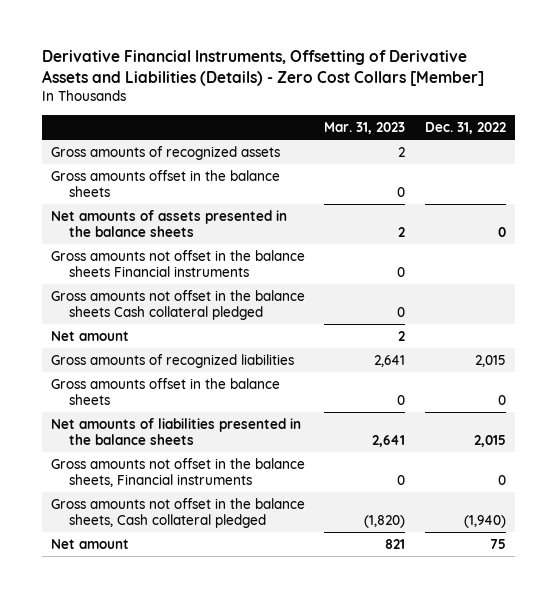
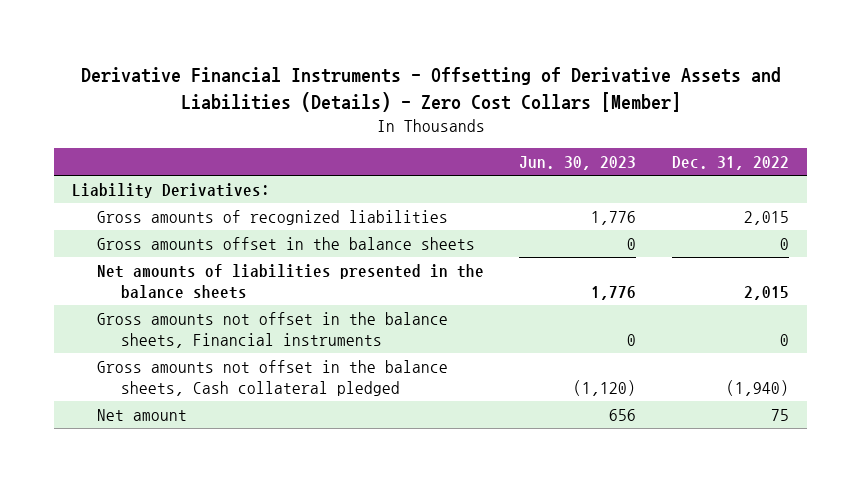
- Derivative Financial Instruments, Offsetting of Derivative Assets and Liabilities (Details) - Zero Cost Collars [Member]
+ Derivative Financial Instruments - Offsetting of Derivative Assets and Liabilities (Details) - Zero Cost Collars [Member]
- | Mar. 31, 2023 | Dec. 31, 2022
+ | Jun. 30, 2023 | Dec. 31, 2022
- Gross amounts of recognized assets | 2 |
- Gross amounts offset in the balance sheets | 0 |
- Net amounts of assets presented in the balance sheets | 2 | 0
- Gross amounts not offset in the balance sheets Financial instruments | 0 |
- Gross amounts not offset in the balance sheets Cash collateral pledged | 0 |
- Net amount | 2 |
+ Liability Derivatives:

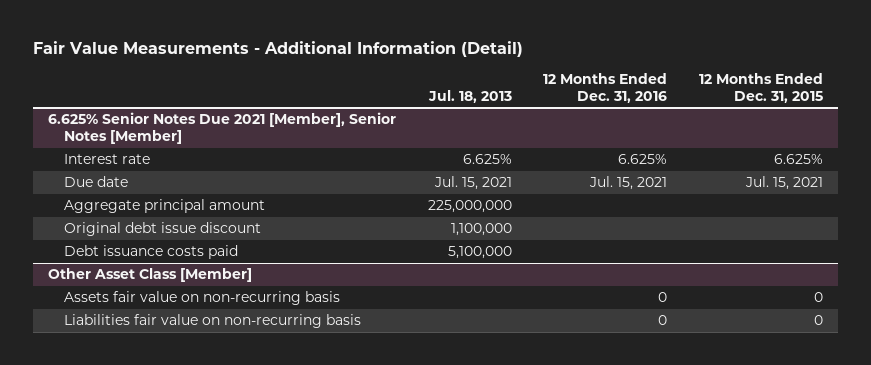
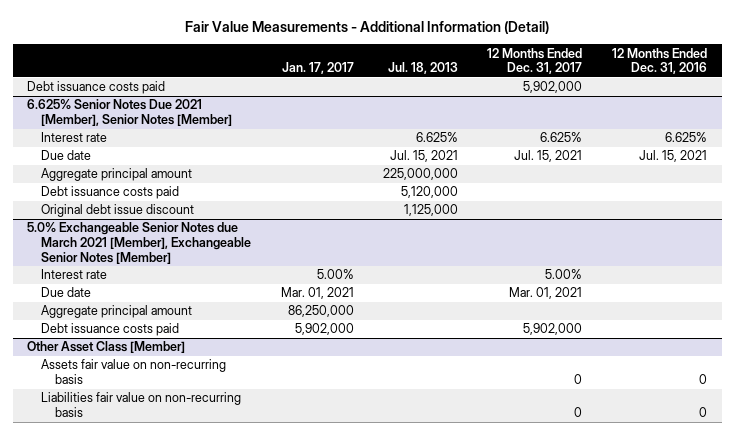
- | Jul. 18, 2013 | 12 Months Ended Dec. 31, 2016 | 12 Months Ended Dec. 31, 2015
+ | Jan. 17, 2017 | Jul. 18, 2013 | 12 Months Ended Dec. 31, 2017 | 12 Months Ended Dec. 31, 2016
+ Debt issuance costs paid | | | 5,902,000 |
@ 6.625% Senior Notes Due 2021 [Member], Senior Notes [Member]
- Original debt issue discount | 1,100,000 | |
- Debt issuance costs paid | 5,100,000 | |
+ Debt issuance costs paid | | 5,120,000 | |
+ Original debt issue discount | | 1,125,000 | |
+ 5.0% Exchangeable Senior Notes due March 2021 [Member], Exchangeable Senior Notes [Member]
+ Interest rate | 5.00% | | 5.00% |
+ Due date | Mar. 01, 2021 | | Mar. 01, 2021 |
+ Aggregate principal amount | 86,250,000 | | |
+ Debt issuance costs paid | 5,902,000 | | 5,902,000 |

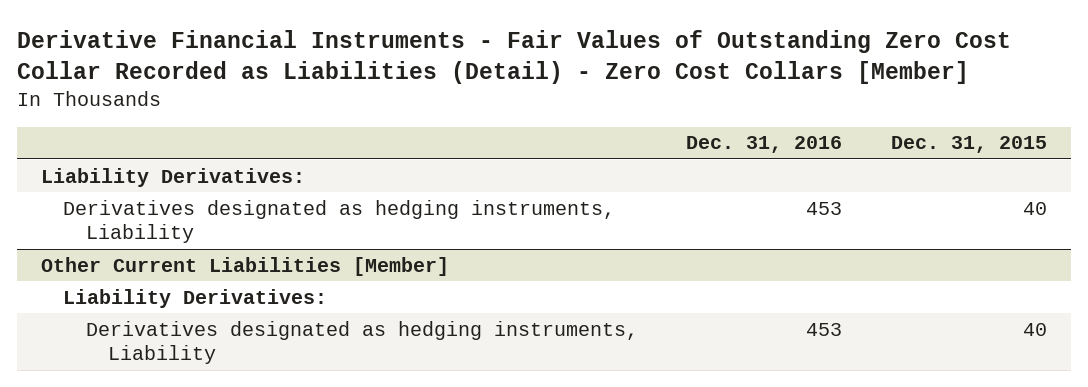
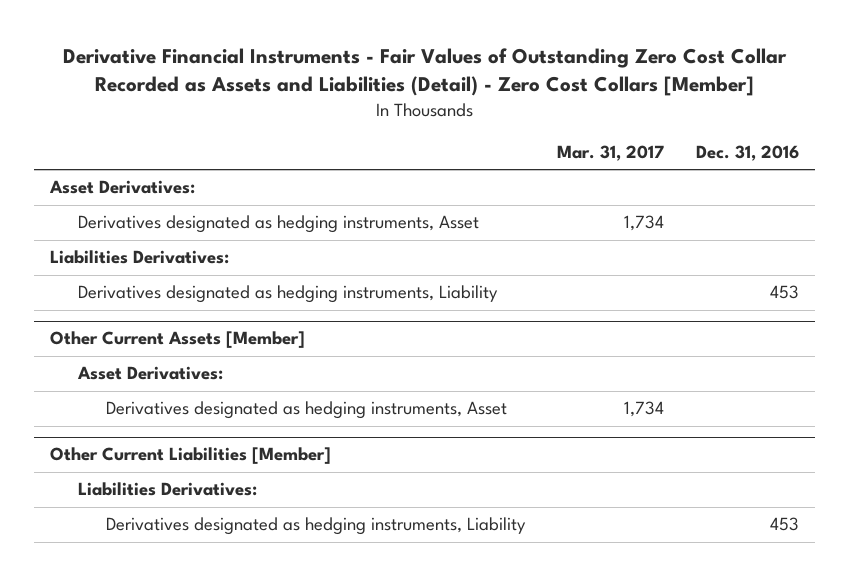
- Derivative Financial Instruments - Fair Values of Outstanding Zero Cost Collar Recorded as Liabilities (Detail) - Zero Cost Collars [Member]
+ Derivative Financial Instruments - Fair Values of Outstanding Zero Cost Collar Recorded as Assets and Liabilities (Detail) - Zero Cost Collars [Member]
- | Dec. 31, 2016 | Dec. 31, 2015
+ | Mar. 31, 2017 | Dec. 31, 2016
- Liability Derivatives:
+ Asset Derivatives:
+ Derivatives designated as hedging instruments, Asset | 1,734 |
+ Liabilities Derivatives:
+ Other Current Assets [Member]
+ Asset Derivatives:
+ Derivatives designated as hedging instruments, Asset | 1,734 |
@ Other Current Liabilities [Member]
- Liability Derivatives:
+ Liabilities Derivatives:

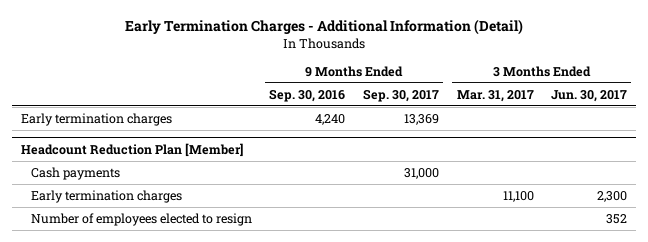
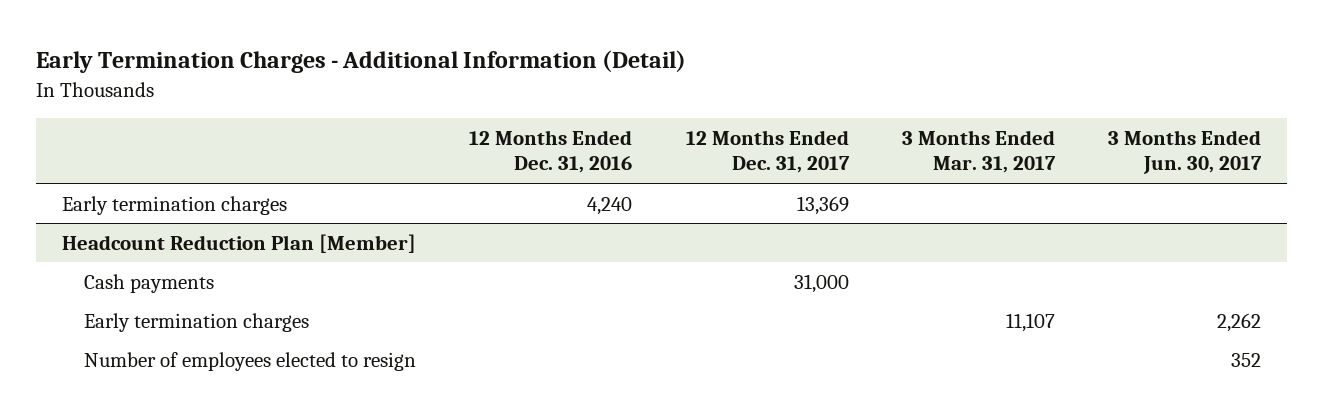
- | 9 Months Ended Sep. 30, 2016 | 9 Months Ended Sep. 30, 2017 | 3 Months Ended Mar. 31, 2017 | 3 Months Ended Jun. 30, 2017
+ | 12 Months Ended Dec. 31, 2016 | 12 Months Ended Dec. 31, 2017 | 3 Months Ended Mar. 31, 2017 | 3 Months Ended Jun. 30, 2017
@ Headcount Reduction Plan [Member]
- Early termination charges | | | 11,100 | 2,300
+ Early termination charges | | | 11,107 | 2,262

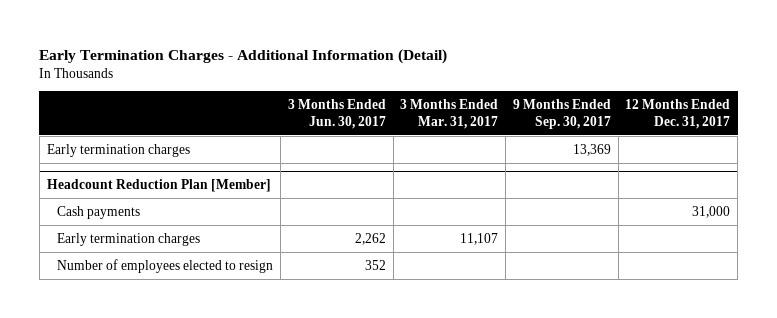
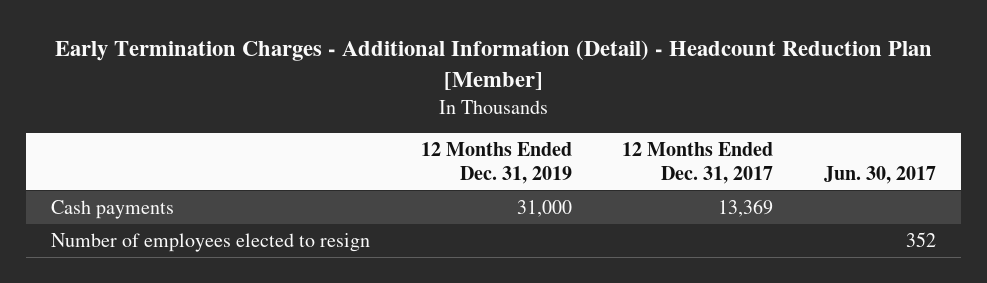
- Early Termination Charges - Additional Information (Detail)
+ Early Termination Charges - Additional Information (Detail) - Headcount Reduction Plan [Member]
- | 3 Months Ended Jun. 30, 2017 | 3 Months Ended Mar. 31, 2017 | 9 Months Ended Sep. 30, 2017 | 12 Months Ended Dec. 31, 2017
+ | 12 Months Ended Dec. 31, 2019 | 12 Months Ended Dec. 31, 2017 | Jun. 30, 2017
- Early termination charges | | | 13,369 |
- Headcount Reduction Plan [Member]
- Cash payments | | | | 31,000
- Early termination charges | 2,262 | 11,107 | |
- Number of employees elected to resign | 352 | | |
+ Cash payments | 31,000 | 13,369 |
+ Number of employees elected to resign | | | 352

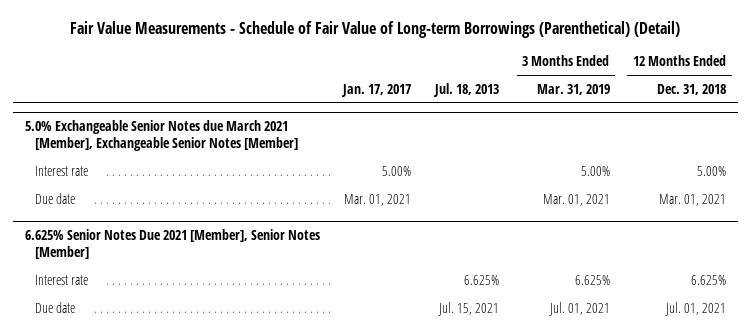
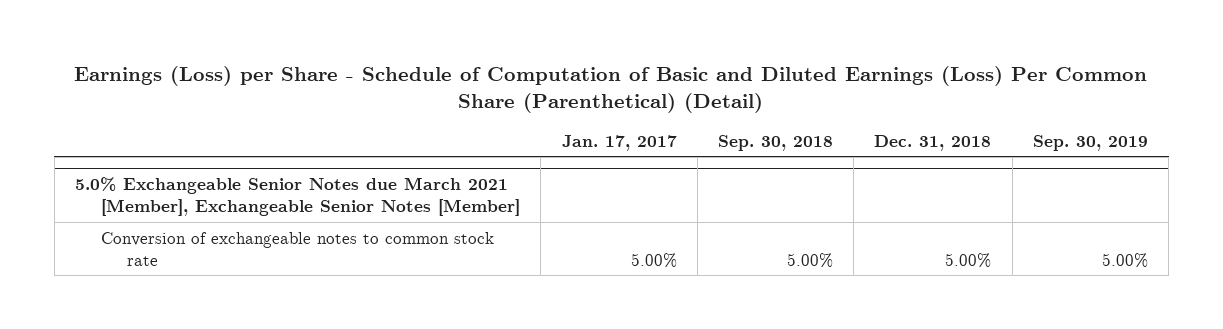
- Fair Value Measurements - Schedule of Fair Value of Long-term Borrowings (Parenthetical) (Detail)
+ Earnings (Loss) per Share - Schedule of Computation of Basic and Diluted Earnings (Loss) Per Common Share (Parenthetical) (Detail)
- | Jan. 17, 2017 | Jul. 18, 2013 | 3 Months Ended Mar. 31, 2019 | 12 Months Ended Dec. 31, 2018
+ | Jan. 17, 2017 | Sep. 30, 2018 | Dec. 31, 2018 | Sep. 30, 2019
@ 5.0% Exchangeable Senior Notes due March 2021 [Member], Exchangeable Senior Notes [Member]
- Interest rate | 5.00% | | 5.00% | 5.00%
- Due date | Mar. 01, 2021 | | Mar. 01, 2021 | Mar. 01, 2021
- 6.625% Senior Notes Due 2021 [Member], Senior Notes [Member]
- Interest rate | | 6.625% | 6.625% | 6.625%
- Due date | | Jul. 15, 2021 | Jul. 01, 2021 | Jul. 01, 2021
@ 5.0% Exchangeable Senior Notes due March 2021 [Member], Exchangeable Senior Notes [Member]
+ Conversion of exchangeable notes to common stock rate | 5.00% | 5.00% | 5.00% | 5.00%

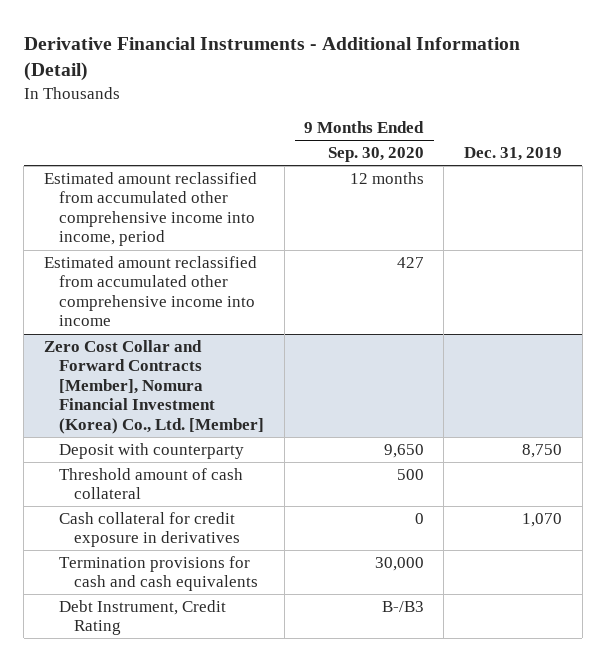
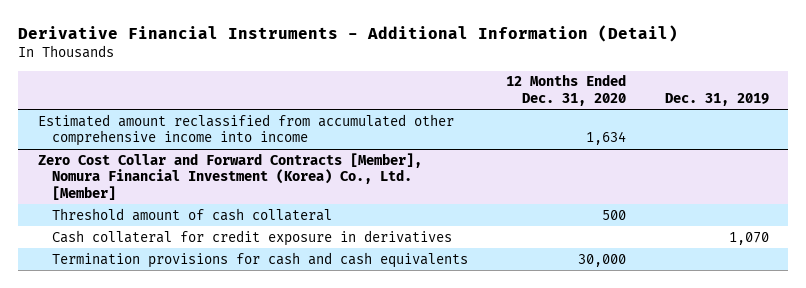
- | 9 Months Ended Sep. 30, 2020 | Dec. 31, 2019
+ | 12 Months Ended Dec. 31, 2020 | Dec. 31, 2019
- Estimated amount reclassified from accumulated other comprehensive income into income, period | 12 months |
@ Zero Cost Collar and Forward Contracts [Member], Nomura Financial Investment (Korea) Co., Ltd. [Member]
- Deposit with counterparty | 9,650 | 8,750
- Debt Instrument, Credit Rating | B-/B3 |

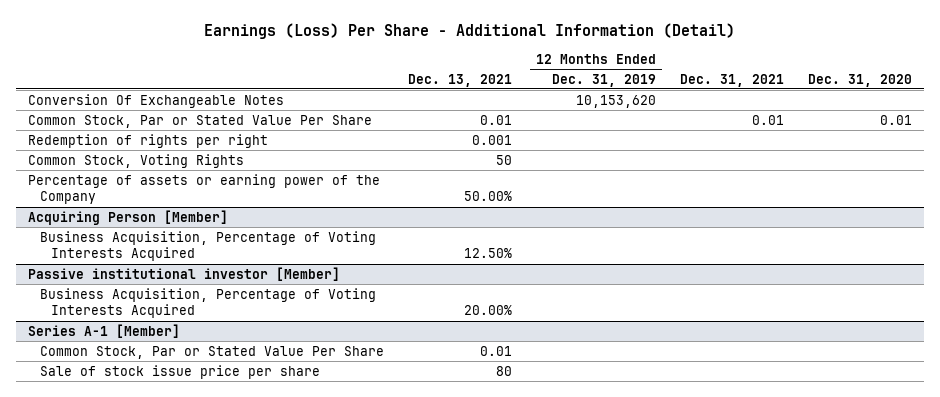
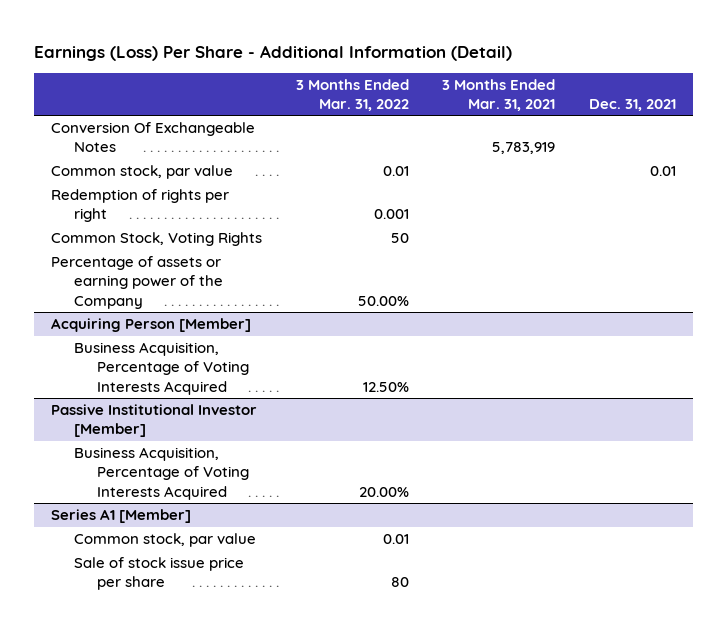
- | Dec. 13, 2021 | 12 Months Ended Dec. 31, 2019 | Dec. 31, 2021 | Dec. 31, 2020
+ | 3 Months Ended Mar. 31, 2022 | 3 Months Ended Mar. 31, 2021 | Dec. 31, 2021
- Common Stock, Par or Stated Value Per Share | 0.01 | | 0.01 | 0.01
+ Common stock, par value | 0.01 | | 0.01
- Passive institutional investor [Member]
+ Passive Institutional Investor [Member]
- Series A-1 [Member]
- Common Stock, Par or Stated Value Per Share | 0.01 | | |
- Sale of stock issue price per share | 80 | | |
+ Series A1 [Member]
+ Common stock, par value | 0.01 | |
+ Sale of stock issue price per share | 80 | |

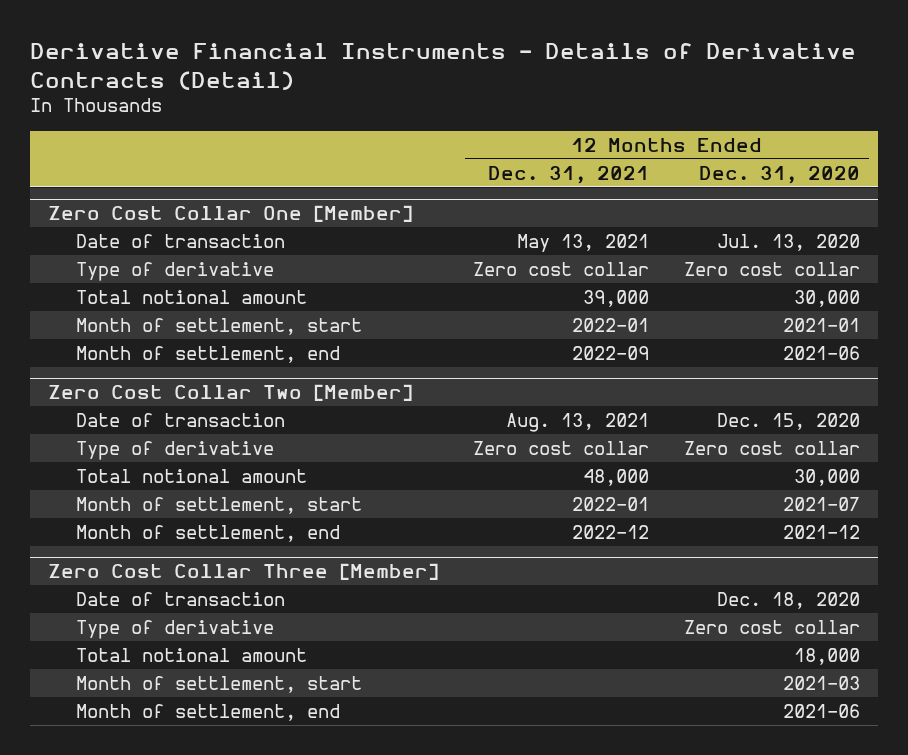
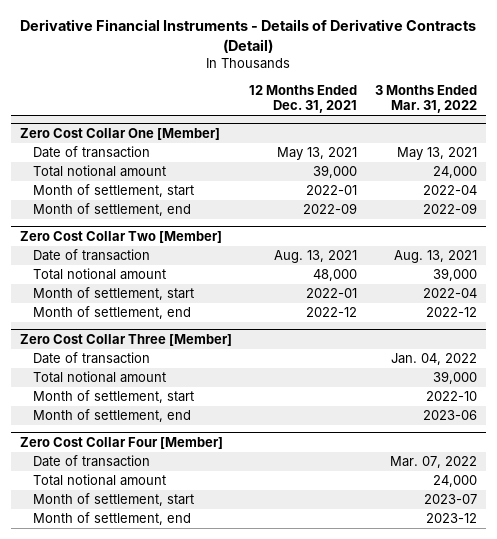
- | 12 Months Ended Dec. 31, 2021 | 12 Months Ended Dec. 31, 2020
+ | 12 Months Ended Dec. 31, 2021 | 3 Months Ended Mar. 31, 2022
@ Zero Cost Collar One [Member]
- Type of derivative | Zero cost collar | Zero cost collar
@ Zero Cost Collar Two [Member]
- Type of derivative | Zero cost collar | Zero cost collar
@ Zero Cost Collar Three [Member]
- Type of derivative | | Zero cost collar
+ Zero Cost Collar Four [Member]
+ Date of transaction | | Mar. 07, 2022
+ Total notional amount | | 24,000
+ Month of settlement, start | | 2023-07
+ Month of settlement, end | | 2023-12

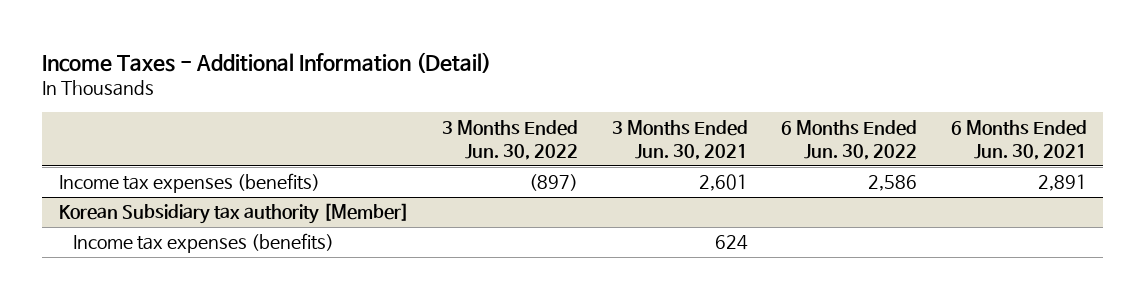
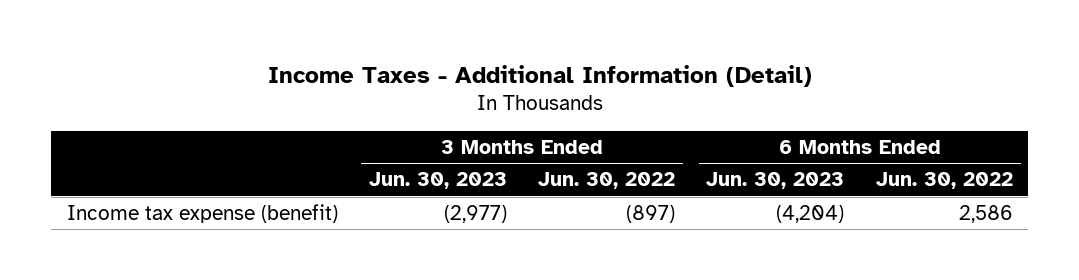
- | 3 Months Ended Jun. 30, 2022 | 3 Months Ended Jun. 30, 2021 | 6 Months Ended Jun. 30, 2022 | 6 Months Ended Jun. 30, 2021
+ | 3 Months Ended Jun. 30, 2023 | 3 Months Ended Jun. 30, 2022 | 6 Months Ended Jun. 30, 2023 | 6 Months Ended Jun. 30, 2022
- Income tax expenses (benefits) | (897) | 2,601 | 2,586 | 2,891
- Korean Subsidiary tax authority [Member]
- Income tax expenses (benefits) | | 624 | |
+ Income tax expense (benefit) | (2,977) | (897) | (4,204) | 2,586

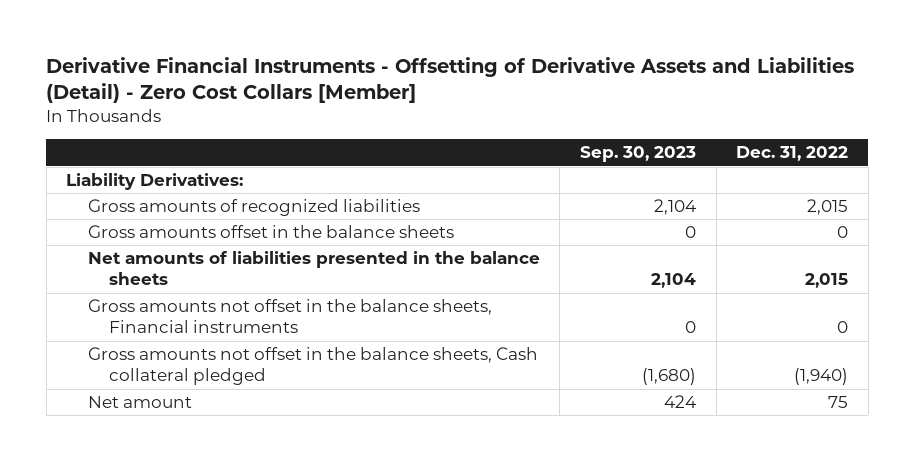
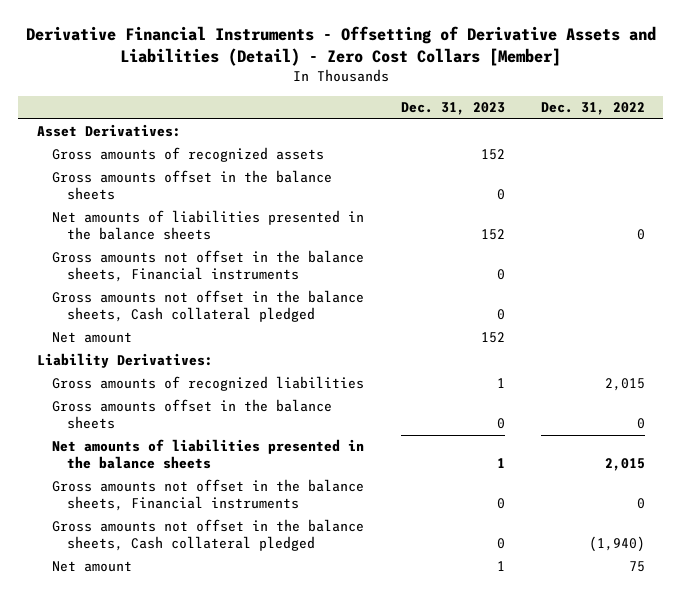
- | Sep. 30, 2023 | Dec. 31, 2022
+ | Dec. 31, 2023 | Dec. 31, 2022
+ Asset Derivatives:
+ Gross amounts of recognized assets | 152 |
+ Gross amounts offset in the balance sheets | 0 |
+ Net amounts of liabilities presented in the balance sheets | 152 | 0
+ Gross amounts not offset in the balance sheets, Financial instruments | 0 |
+ Gross amounts not offset in the balance sheets, Cash collateral pledged | 0 |
+ Net amount | 152 |

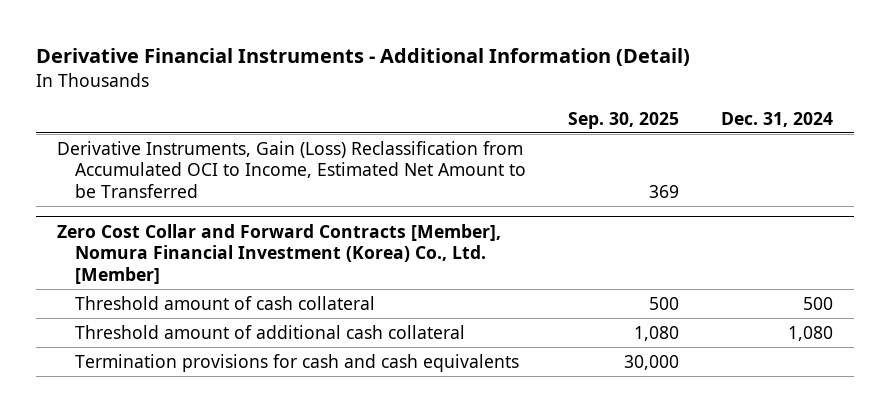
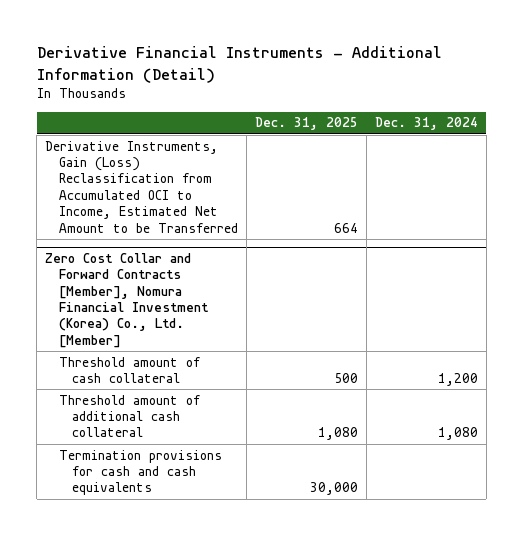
- | Sep. 30, 2025 | Dec. 31, 2024
+ | Dec. 31, 2025 | Dec. 31, 2024
@ Zero Cost Collar and Forward Contracts [Member], Nomura Financial Investment (Korea) Co., Ltd. [Member]
- Threshold amount of cash collateral | 500 | 500
+ Threshold amount of cash collateral | 500 | 1,200

